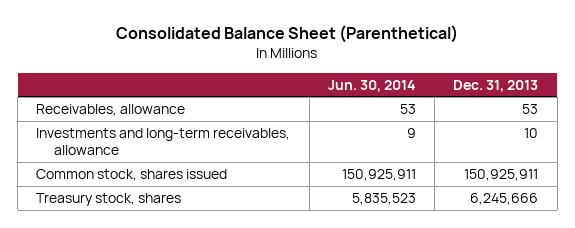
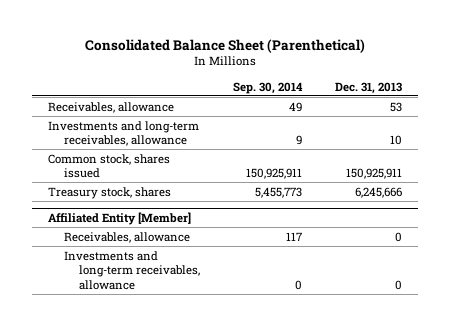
- | Jun. 30, 2014 | Dec. 31, 2013
+ | Sep. 30, 2014 | Dec. 31, 2013
+ Affiliated Entity [Member]
+ Receivables, allowance | 117 | 0
+ Investments and long-term receivables, allowance | 0 | 0

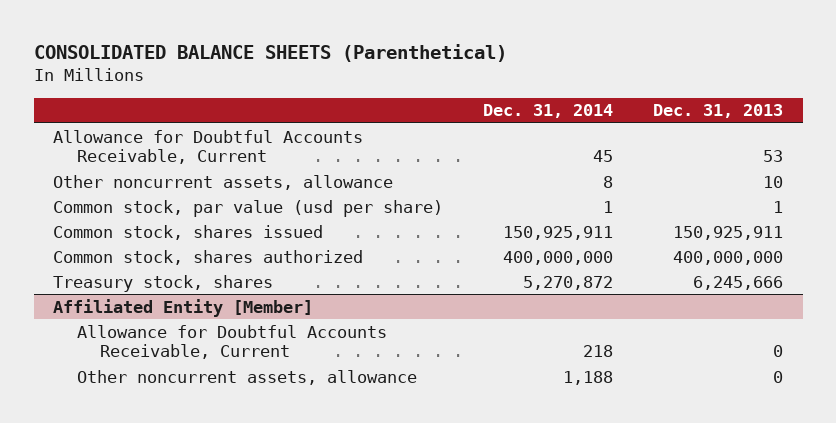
- Consolidated Balance Sheet (Parenthetical)
+ CONSOLIDATED BALANCE SHEETS (Parenthetical)
- | Sep. 30, 2014 | Dec. 31, 2013
+ | Dec. 31, 2014 | Dec. 31, 2013
- Receivables, allowance | 49 | 53
- Investments and long-term receivables, allowance | 9 | 10
+ Allowance for Doubtful Accounts Receivable, Current | 45 | 53
+ Other noncurrent assets, allowance | 8 | 10
+ Common stock, par value (usd per share) | 1 | 1
+ Common stock, shares authorized | 400,000,000 | 400,000,000
@ Affiliated Entity [Member]
- Receivables, allowance | 117 | 0
- Investments and long-term receivables, allowance | 0 | 0
+ Allowance for Doubtful Accounts Receivable, Current | 218 | 0
+ Other noncurrent assets, allowance | 1,188 | 0

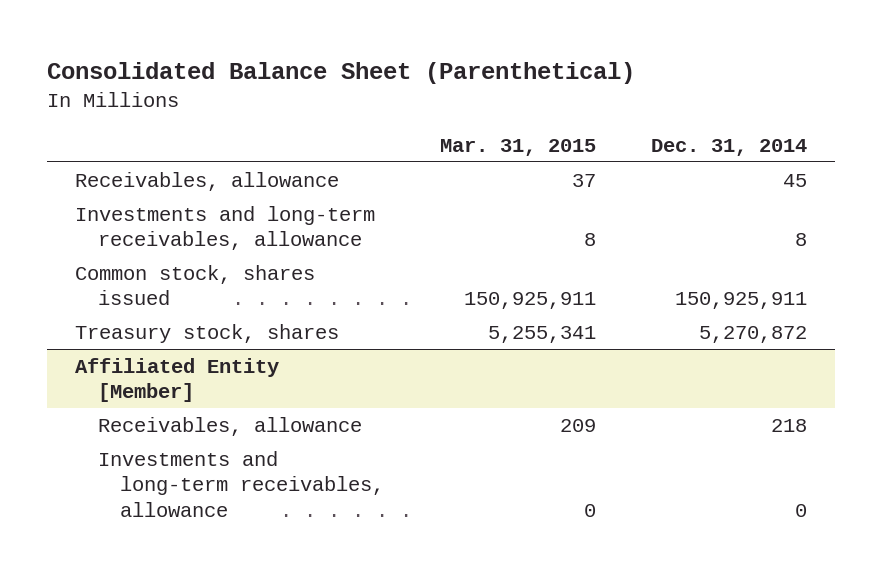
- CONSOLIDATED BALANCE SHEETS (Parenthetical)
+ Consolidated Balance Sheet (Parenthetical)
- | Dec. 31, 2014 | Dec. 31, 2013
+ | Mar. 31, 2015 | Dec. 31, 2014
- Allowance for Doubtful Accounts Receivable, Current | 45 | 53
- Other noncurrent assets, allowance | 8 | 10
- Common stock, par value (usd per share) | 1 | 1
+ Receivables, allowance | 37 | 45
+ Investments and long-term receivables, allowance | 8 | 8
- Common stock, shares authorized | 400,000,000 | 400,000,000
@ Affiliated Entity [Member]
- Allowance for Doubtful Accounts Receivable, Current | 218 | 0
- Other noncurrent assets, allowance | 1,188 | 0
+ Receivables, allowance | 209 | 218
+ Investments and long-term receivables, allowance | 0 | 0

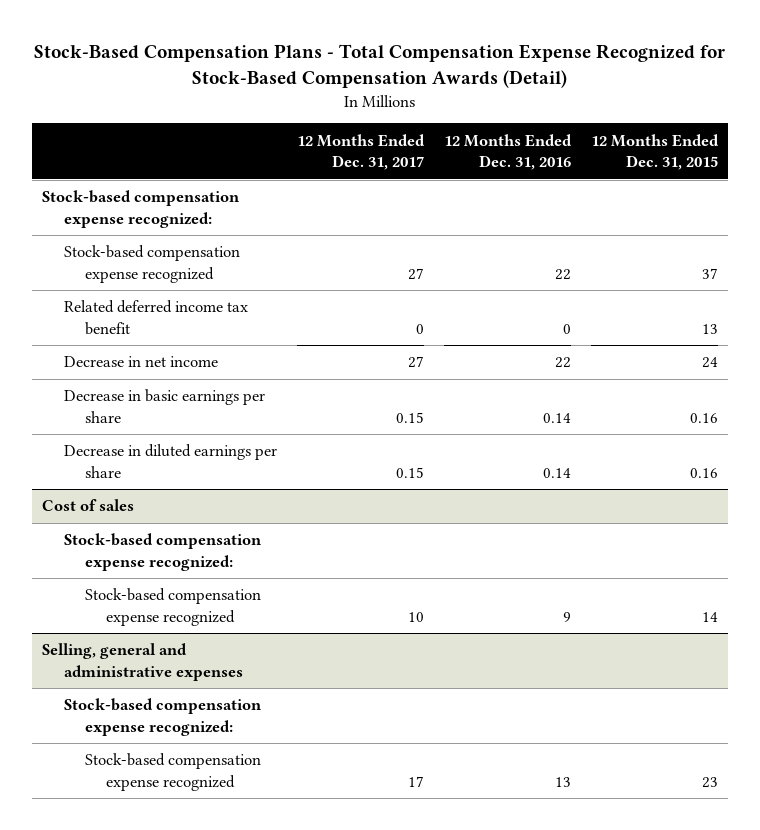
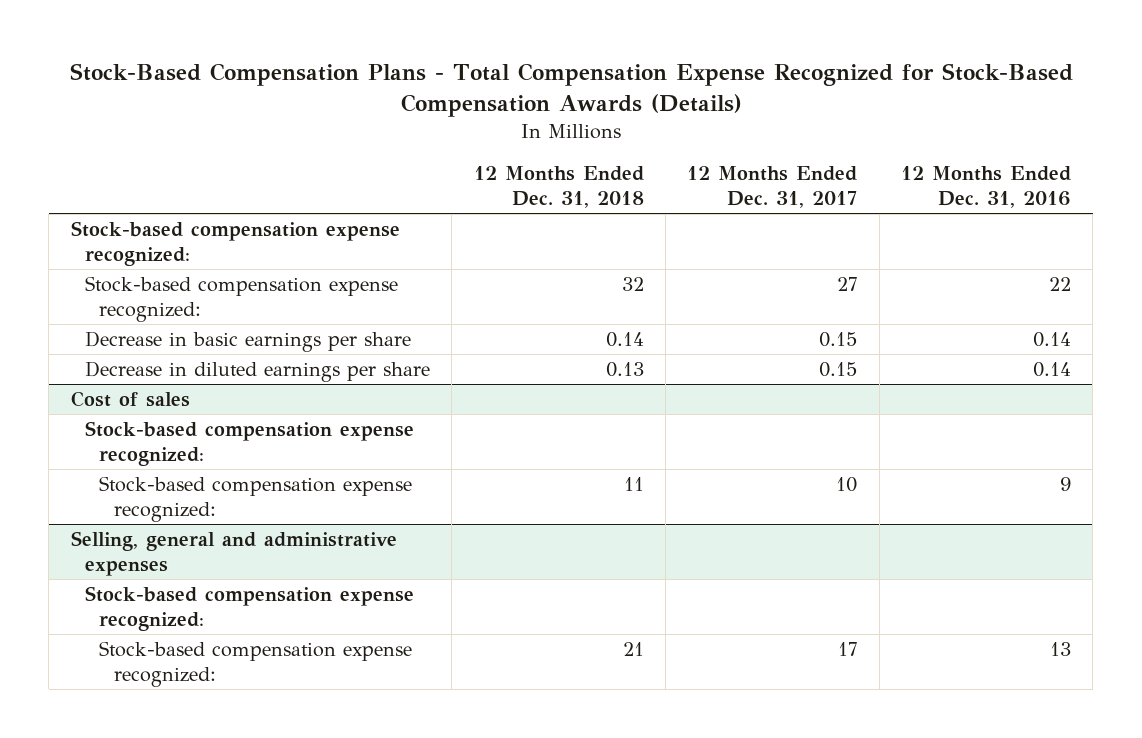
- Stock-Based Compensation Plans - Total Compensation Expense Recognized for Stock-Based Compensation Awards (Detail)
+ Stock-Based Compensation Plans - Total Compensation Expense Recognized for Stock-Based Compensation Awards (Details)
- | 12 Months Ended Dec. 31, 2017 | 12 Months Ended Dec. 31, 2016 | 12 Months Ended Dec. 31, 2015
+ | 12 Months Ended Dec. 31, 2018 | 12 Months Ended Dec. 31, 2017 | 12 Months Ended Dec. 31, 2016
- Stock-based compensation expense recognized | 27 | 22 | 37
- Related deferred income tax benefit | 0 | 0 | 13
- Decrease in net income | 27 | 22 | 24
+ Stock-based compensation expense recognized: | 32 | 27 | 22
@ Cost of sales
- Stock-based compensation expense recognized | 10 | 9 | 14
+ Stock-based compensation expense recognized: | 11 | 10 | 9
@ Selling, general and administrative expenses
- Stock-based compensation expense recognized | 17 | 13 | 23
+ Stock-based compensation expense recognized: | 21 | 17 | 13

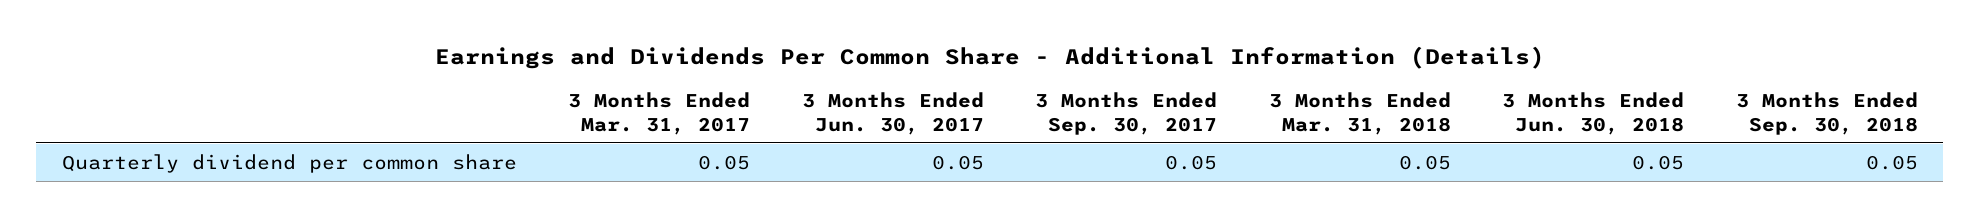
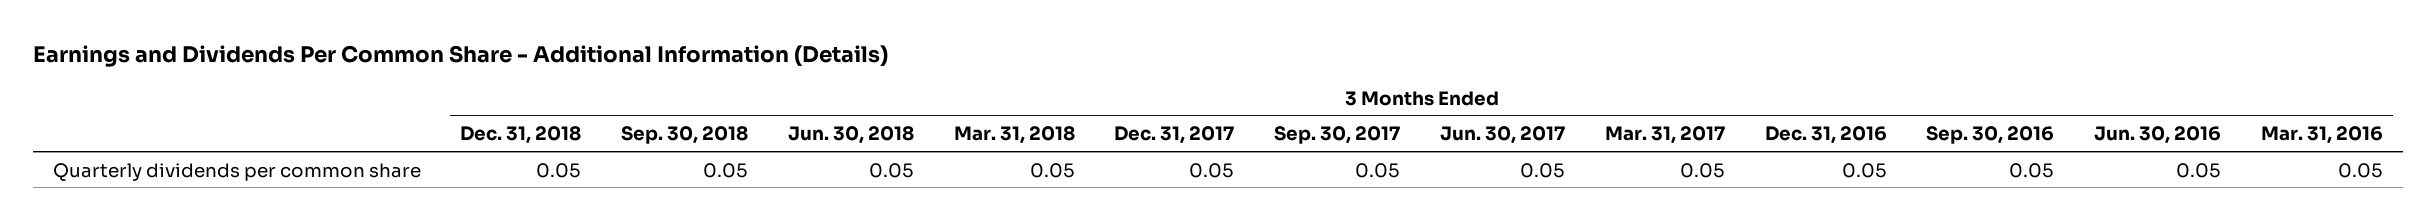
- | 3 Months Ended Mar. 31, 2017 | 3 Months Ended Jun. 30, 2017 | 3 Months Ended Sep. 30, 2017 | 3 Months Ended Mar. 31, 2018 | 3 Months Ended Jun. 30, 2018 | 3 Months Ended Sep. 30, 2018
+ | 3 Months Ended Dec. 31, 2018 | 3 Months Ended Sep. 30, 2018 | 3 Months Ended Jun. 30, 2018 | 3 Months Ended Mar. 31, 2018 | 3 Months Ended Dec. 31, 2017 | 3 Months Ended Sep. 30, 2017 | 3 Months Ended Jun. 30, 2017 | 3 Months Ended Mar. 31, 2017 | 3 Months Ended Dec. 31, 2016 | 3 Months Ended Sep. 30, 2016 | 3 Months Ended Jun. 30, 2016 | 3 Months Ended Mar. 31, 2016
- Quarterly dividend per common share | 0.05 | 0.05 | 0.05 | 0.05 | 0.05 | 0.05
+ Quarterly dividends per common share | 0.05 | 0.05 | 0.05 | 0.05 | 0.05 | 0.05 | 0.05 | 0.05 | 0.05 | 0.05 | 0.05 | 0.05

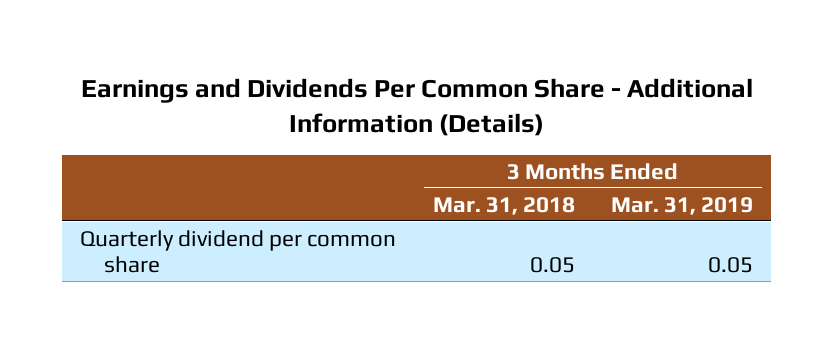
- | 3 Months Ended Dec. 31, 2018 | 3 Months Ended Sep. 30, 2018 | 3 Months Ended Jun. 30, 2018 | 3 Months Ended Mar. 31, 2018 | 3 Months Ended Dec. 31, 2017 | 3 Months Ended Sep. 30, 2017 | 3 Months Ended Jun. 30, 2017 | 3 Months Ended Mar. 31, 2017 | 3 Months Ended Dec. 31, 2016 | 3 Months Ended Sep. 30, 2016 | 3 Months Ended Jun. 30, 2016 | 3 Months Ended Mar. 31, 2016
+ | 3 Months Ended Mar. 31, 2018 | 3 Months Ended Mar. 31, 2019
- Quarterly dividends per common share | 0.05 | 0.05 | 0.05 | 0.05 | 0.05 | 0.05 | 0.05 | 0.05 | 0.05 | 0.05 | 0.05 | 0.05
+ Quarterly dividend per common share | 0.05 | 0.05

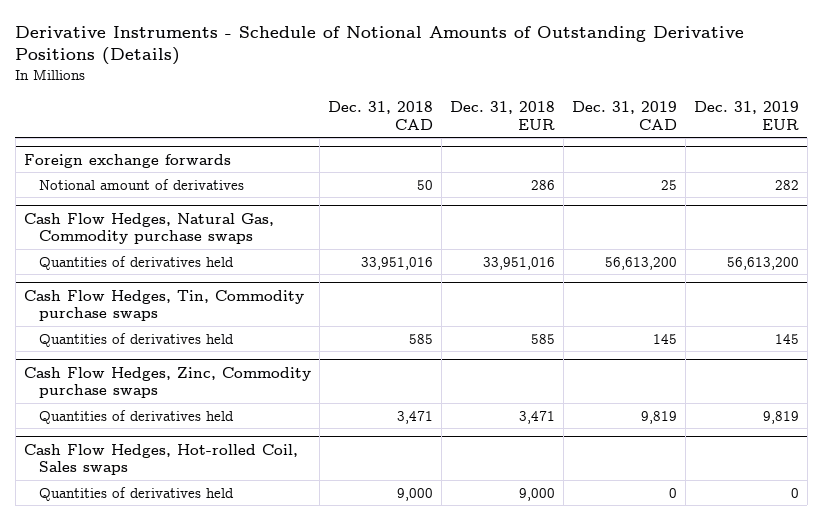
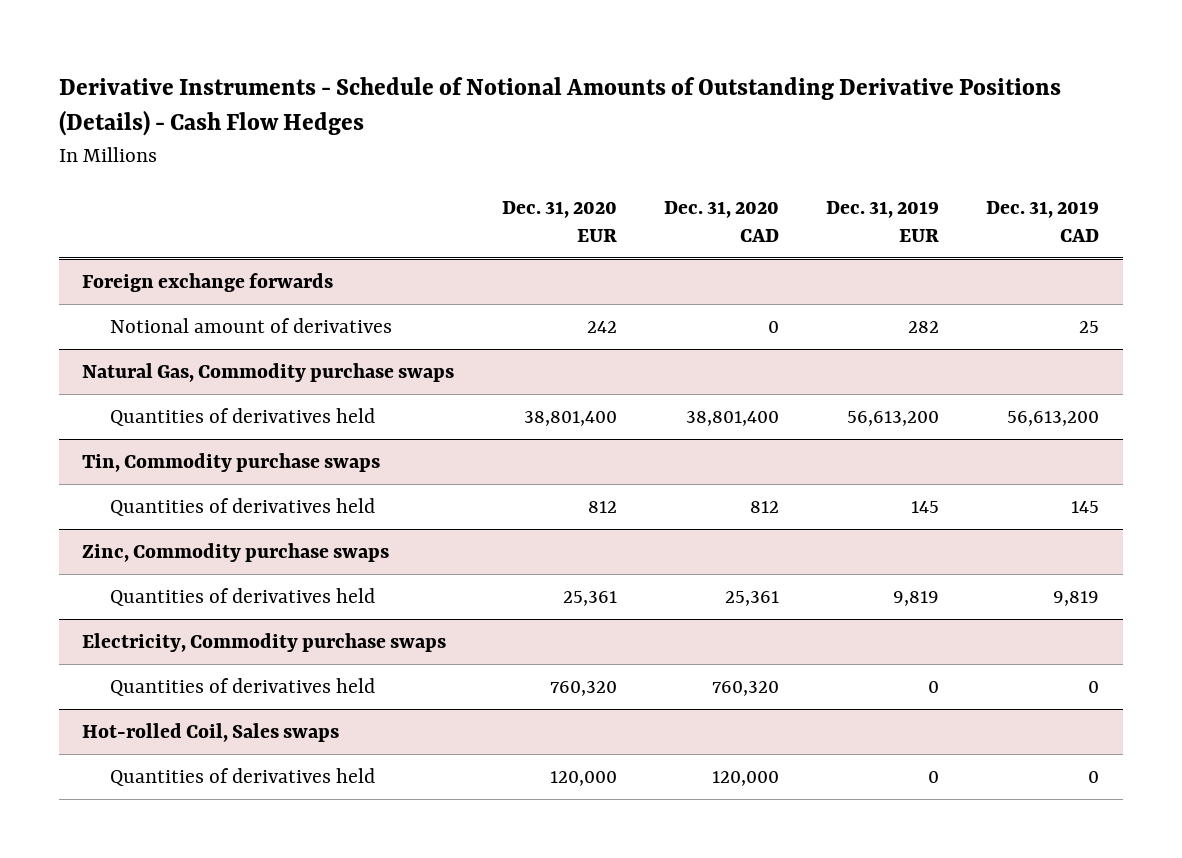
- Derivative Instruments - Schedule of Notional Amounts of Outstanding Derivative Positions (Details)
+ Derivative Instruments - Schedule of Notional Amounts of Outstanding Derivative Positions (Details) - Cash Flow Hedges
- | Dec. 31, 2018 CAD | Dec. 31, 2018 EUR | Dec. 31, 2019 CAD | Dec. 31, 2019 EUR
+ | Dec. 31, 2020 EUR | Dec. 31, 2020 CAD | Dec. 31, 2019 EUR | Dec. 31, 2019 CAD
- Cash Flow Hedges, Natural Gas, Commodity purchase swaps
+ Natural Gas, Commodity purchase swaps
- Cash Flow Hedges, Tin, Commodity purchase swaps
+ Tin, Commodity purchase swaps
- Cash Flow Hedges, Zinc, Commodity purchase swaps
+ Zinc, Commodity purchase swaps
- Cash Flow Hedges, Hot-rolled Coil, Sales swaps
+ Electricity, Commodity purchase swaps
+ Hot-rolled Coil, Sales swaps
+ Quantities of derivatives held | 120,000 | 120,000 | 0 | 0

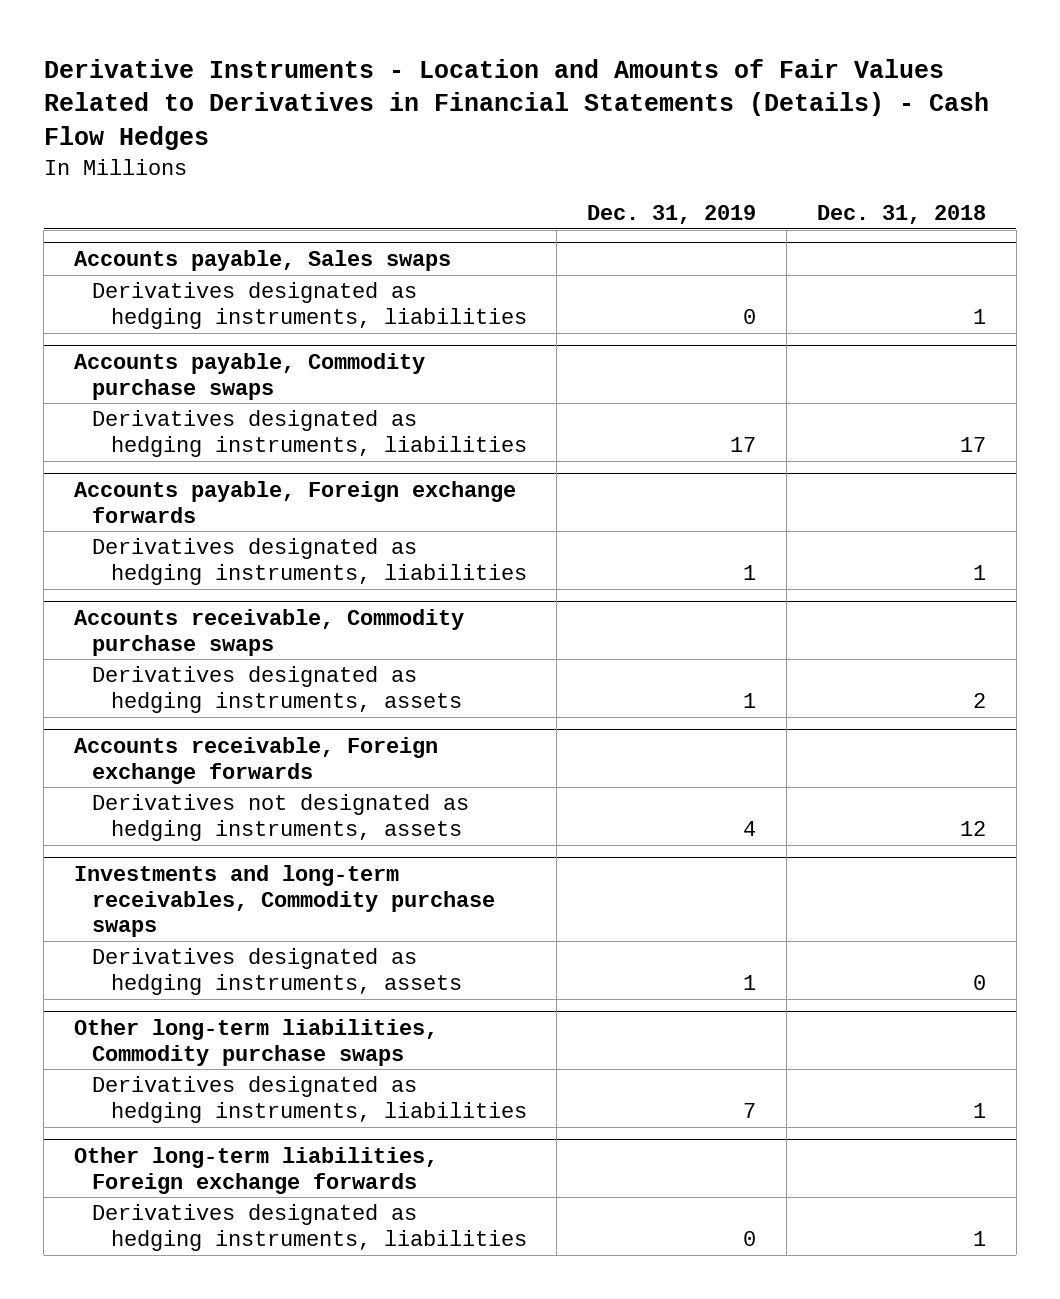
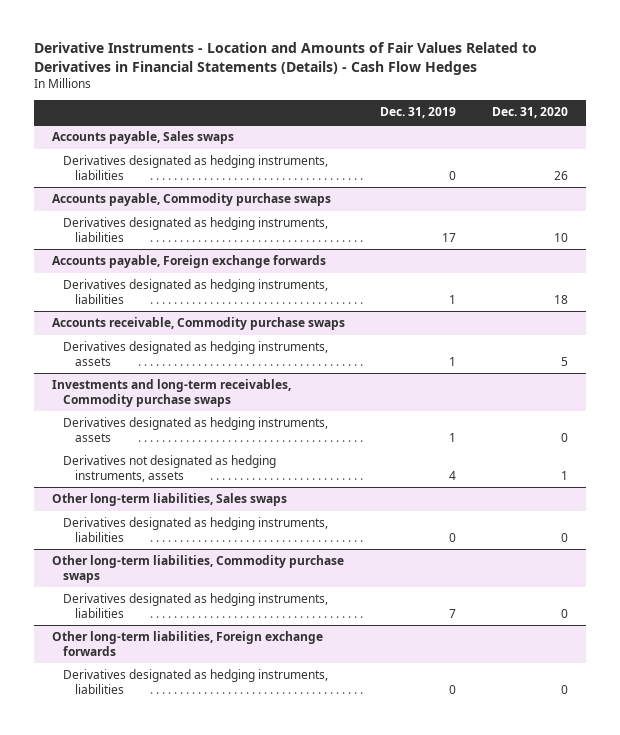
- | Dec. 31, 2019 | Dec. 31, 2018
+ | Dec. 31, 2019 | Dec. 31, 2020
- Accounts receivable, Foreign exchange forwards
- Derivatives not designated as hedging instruments, assets | 4 | 12
@ Investments and long-term receivables, Commodity purchase swaps
+ Derivatives not designated as hedging instruments, assets | 4 | 1
+ Other long-term liabilities, Sales swaps
+ Derivatives designated as hedging instruments, liabilities | 0 | 0

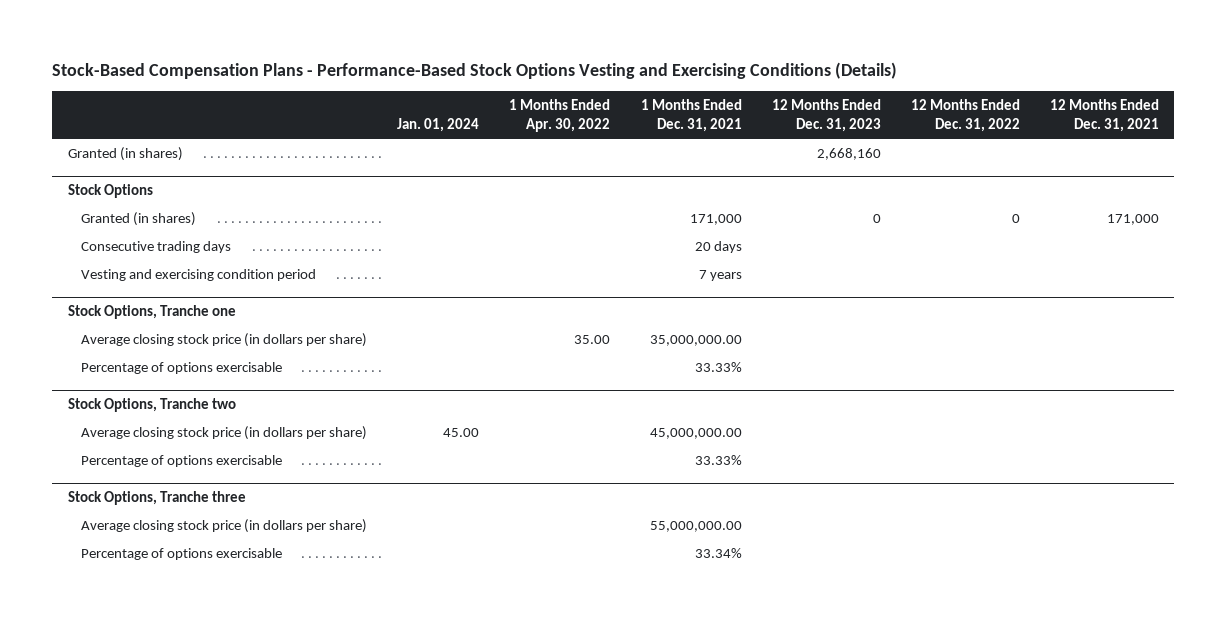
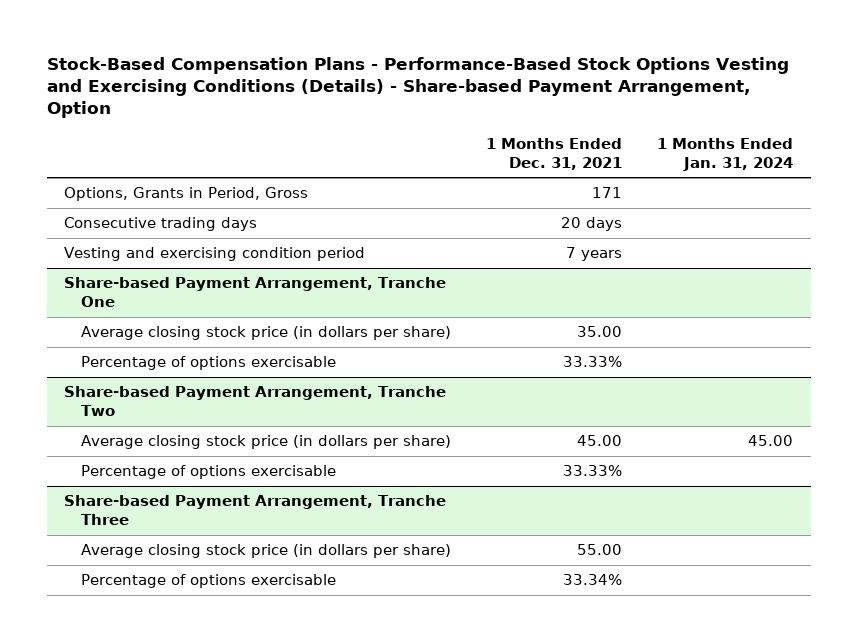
- Stock-Based Compensation Plans - Performance-Based Stock Options Vesting and Exercising Conditions (Details)
+ Stock-Based Compensation Plans - Performance-Based Stock Options Vesting and Exercising Conditions (Details) - Share-based Payment Arrangement, Option
- | Jan. 01, 2024 | 1 Months Ended Apr. 30, 2022 | 1 Months Ended Dec. 31, 2021 | 12 Months Ended Dec. 31, 2023 | 12 Months Ended Dec. 31, 2022 | 12 Months Ended Dec. 31, 2021
+ | 1 Months Ended Dec. 31, 2021 | 1 Months Ended Jan. 31, 2024
- Granted (in shares) | | | | 2,668,160 | |
- Stock Options
- Granted (in shares) | | | 171,000 | 0 | 0 | 171,000
+ Options, Grants in Period, Gross | 171 |
- Stock Options, Tranche one
- Average closing stock price (in dollars per share) | | 35.00 | 35,000,000.00 | | |
+ Share-based Payment Arrangement, Tranche One
+ Average closing stock price (in dollars per share) | 35.00 |
- Stock Options, Tranche two
- Average closing stock price (in dollars per share) | 45.00 | | 45,000,000.00 | | |
+ Share-based Payment Arrangement, Tranche Two
+ Average closing stock price (in dollars per share) | 45.00 | 45.00
- Stock Options, Tranche three
- Average closing stock price (in dollars per share) | | | 55,000,000.00 | | |
+ Share-based Payment Arrangement, Tranche Three
+ Average closing stock price (in dollars per share) | 55.00 |

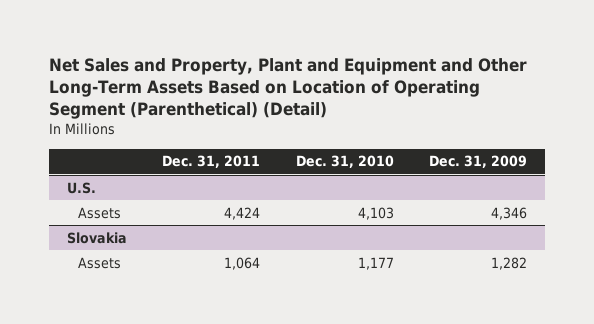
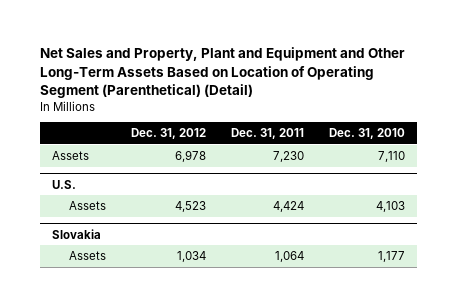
- | Dec. 31, 2011 | Dec. 31, 2010 | Dec. 31, 2009
+ | Dec. 31, 2012 | Dec. 31, 2011 | Dec. 31, 2010
+ Assets | 6,978 | 7,230 | 7,110

